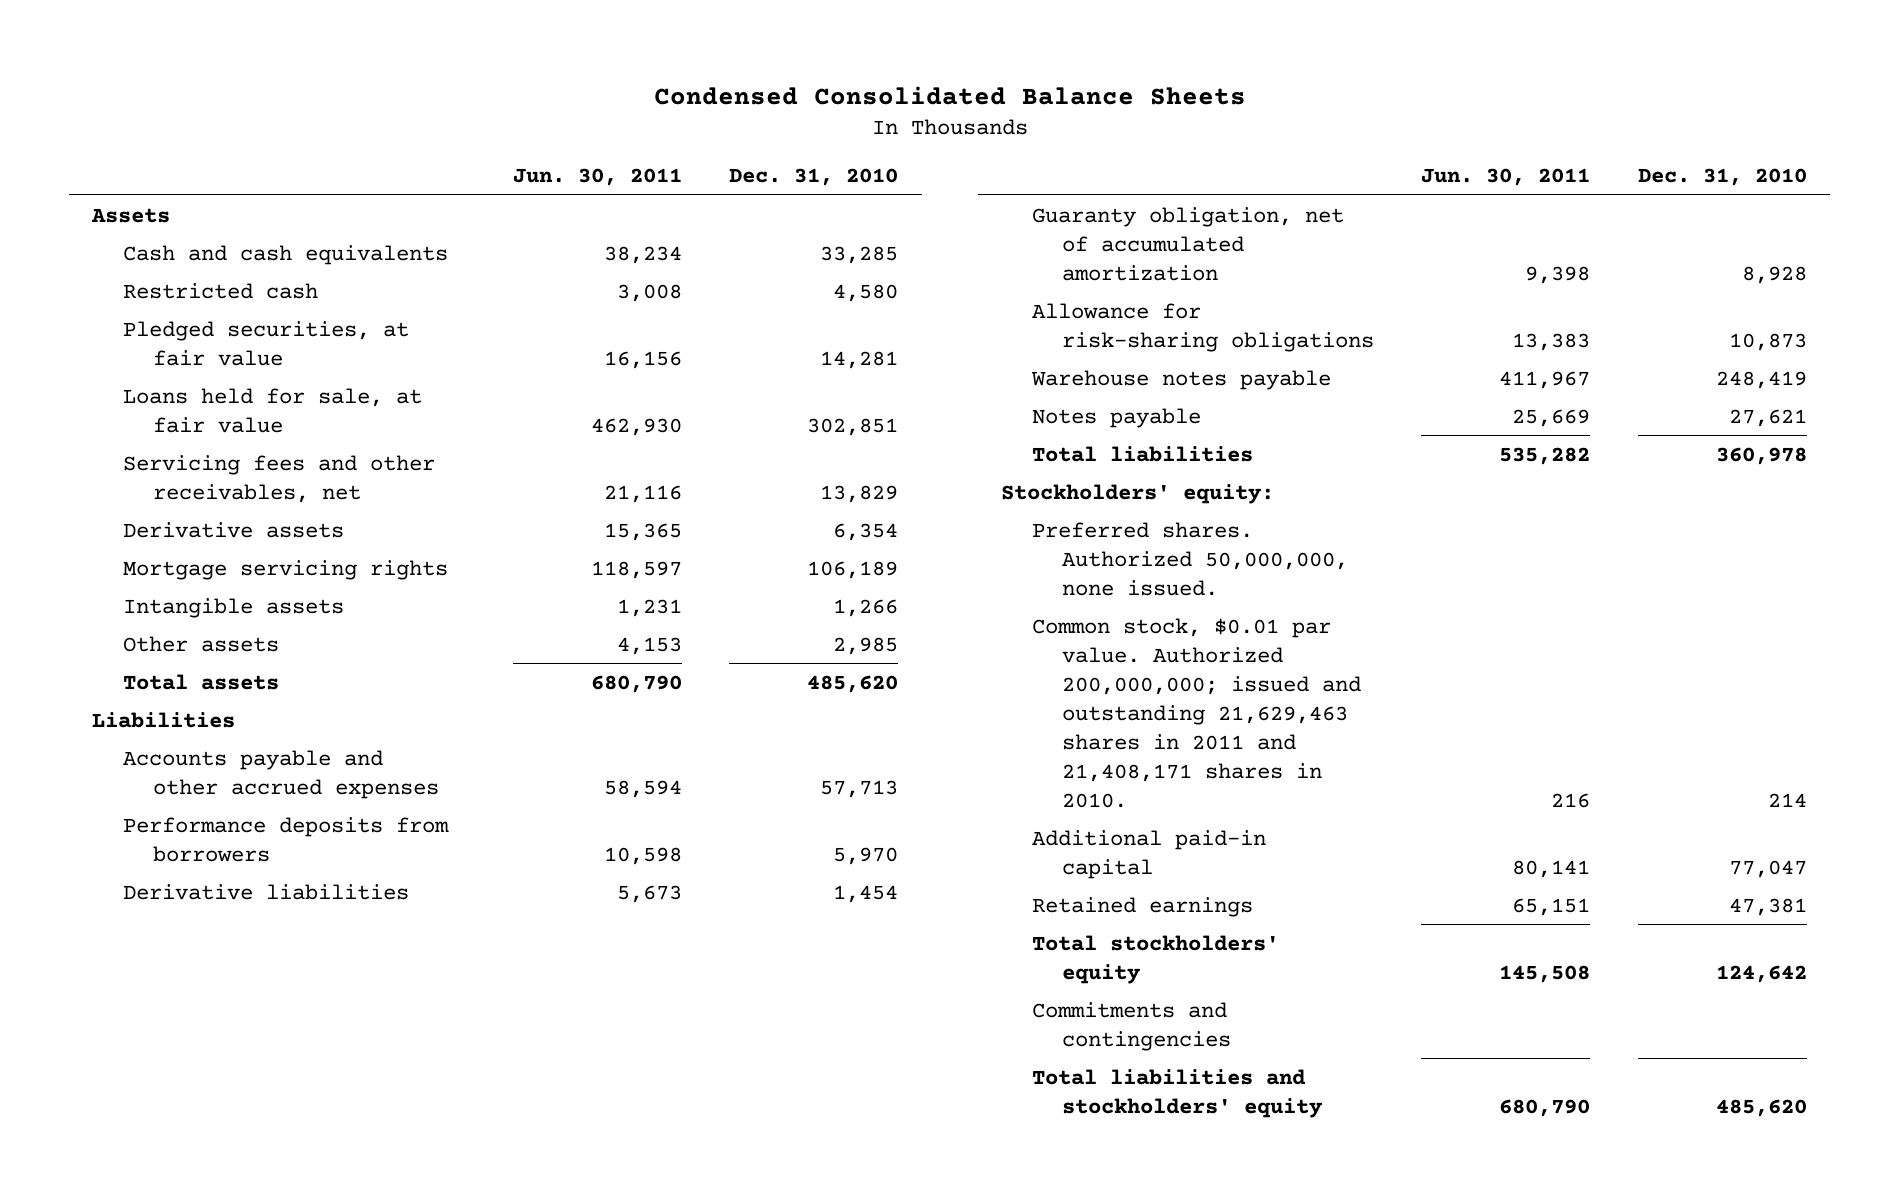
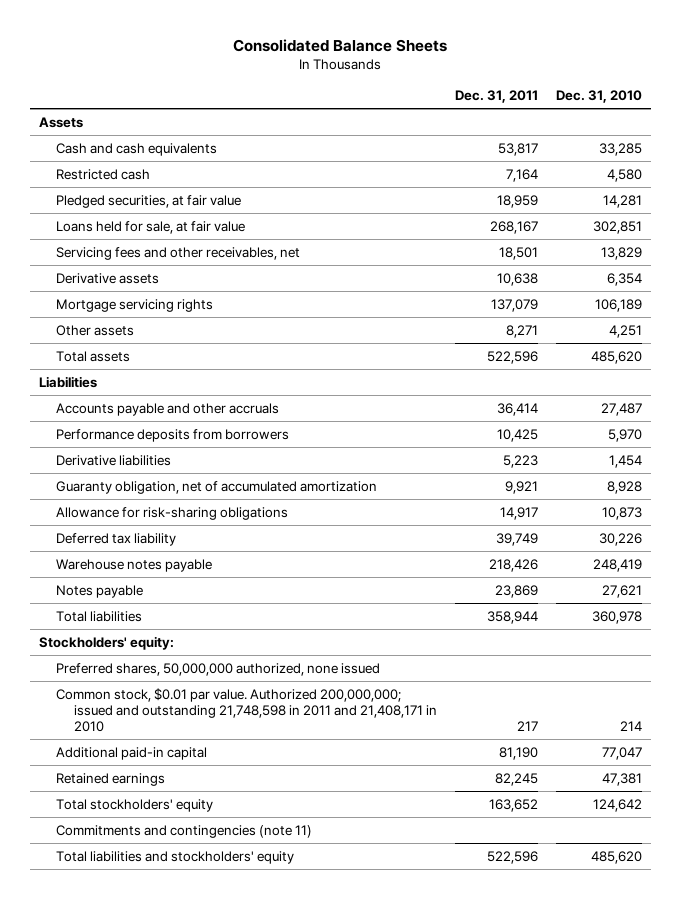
- Condensed Consolidated Balance Sheets
+ Consolidated Balance Sheets
- | Jun. 30, 2011 | Dec. 31, 2010
+ | Dec. 31, 2011 | Dec. 31, 2010
- Intangible assets | 1,231 | 1,266
- Other assets | 4,153 | 2,985
+ Other assets | 8,271 | 4,251
- Accounts payable and other accrued expenses | 58,594 | 57,713
+ Accounts payable and other accruals | 36,414 | 27,487
+ Deferred tax liability | 39,749 | 30,226
- Preferred shares. Authorized 50,000,000, none issued.
- Common stock, $0.01 par value. Authorized 200,000,000; issued and outstanding 21,629,463 shares in 2011 and 21,408,171 shares in 2010. | 216 | 214
+ Preferred shares, 50,000,000 authorized, none issued
+ Common stock, $0.01 par value. Authorized 200,000,000; issued and outstanding 21,748,598 in 2011 and 21,408,171 in 2010 | 217 | 214
- Commitments and contingencies
+ Commitments and contingencies (note 11)

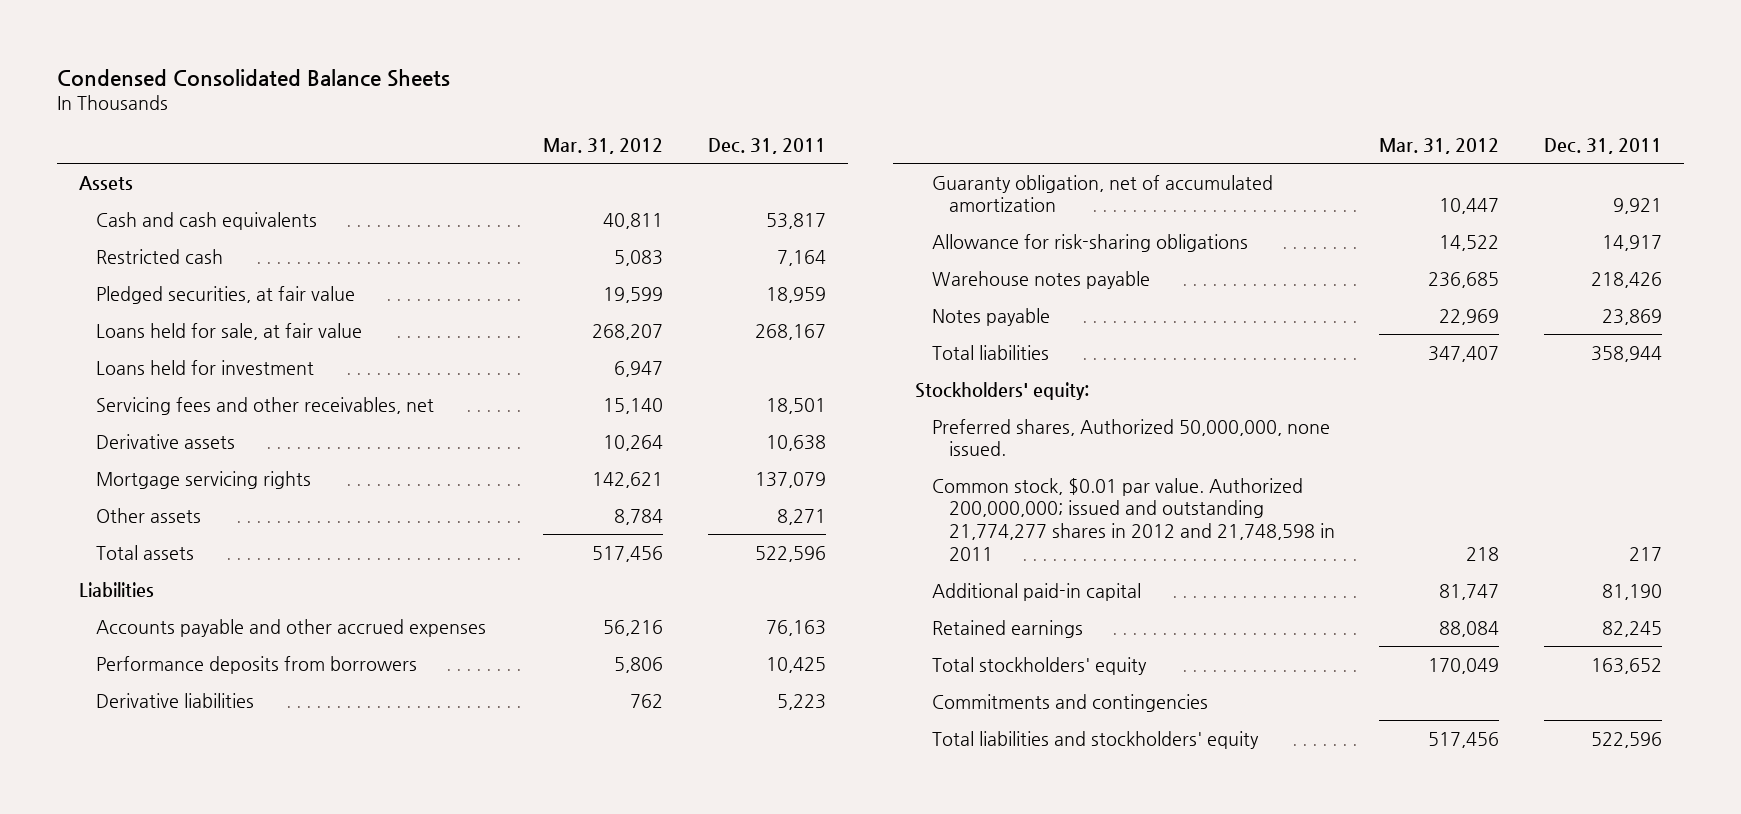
- Consolidated Balance Sheets
+ Condensed Consolidated Balance Sheets
- | Dec. 31, 2011 | Dec. 31, 2010
+ | Mar. 31, 2012 | Dec. 31, 2011
+ Loans held for investment | 6,947 |
- Accounts payable and other accruals | 36,414 | 27,487
+ Accounts payable and other accrued expenses | 56,216 | 76,163
- Deferred tax liability | 39,749 | 30,226
- Preferred shares, 50,000,000 authorized, none issued
- Common stock, $0.01 par value. Authorized 200,000,000; issued and outstanding 21,748,598 in 2011 and 21,408,171 in 2010 | 217 | 214
+ Preferred shares, Authorized 50,000,000, none issued.
+ Common stock, $0.01 par value. Authorized 200,000,000; issued and outstanding 21,774,277 shares in 2012 and 21,748,598 in 2011 | 218 | 217
- Commitments and contingencies (note 11)
+ Commitments and contingencies

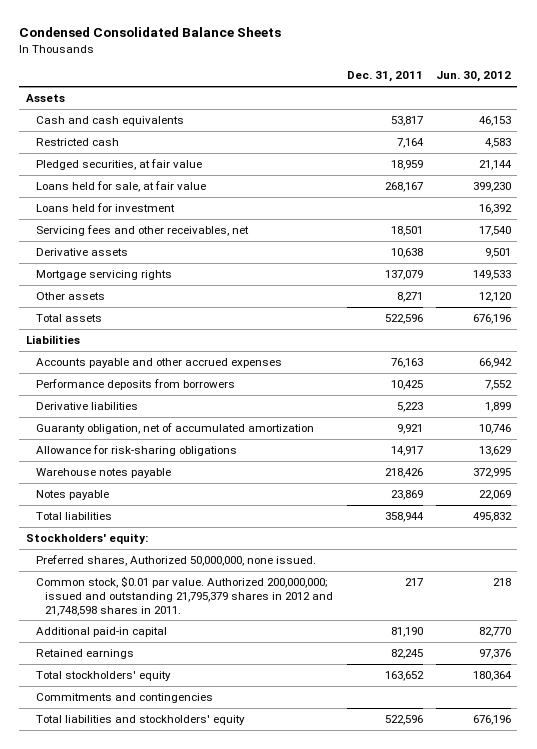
- | Mar. 31, 2012 | Dec. 31, 2011
+ | Dec. 31, 2011 | Jun. 30, 2012
- Common stock, $0.01 par value. Authorized 200,000,000; issued and outstanding 21,774,277 shares in 2012 and 21,748,598 in 2011 | 218 | 217
+ Common stock, $0.01 par value. Authorized 200,000,000; issued and outstanding 21,795,379 shares in 2012 and 21,748,598 shares in 2011. | 217 | 218

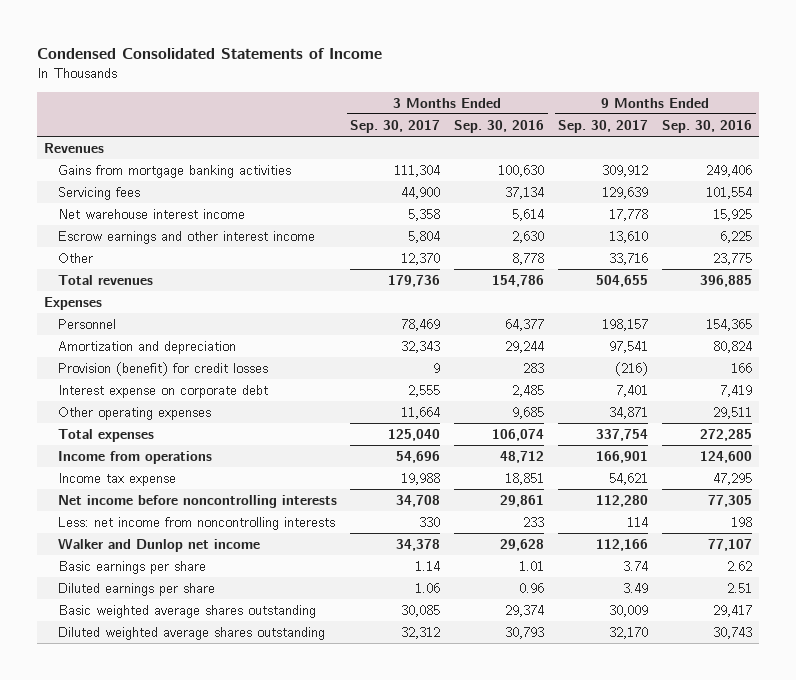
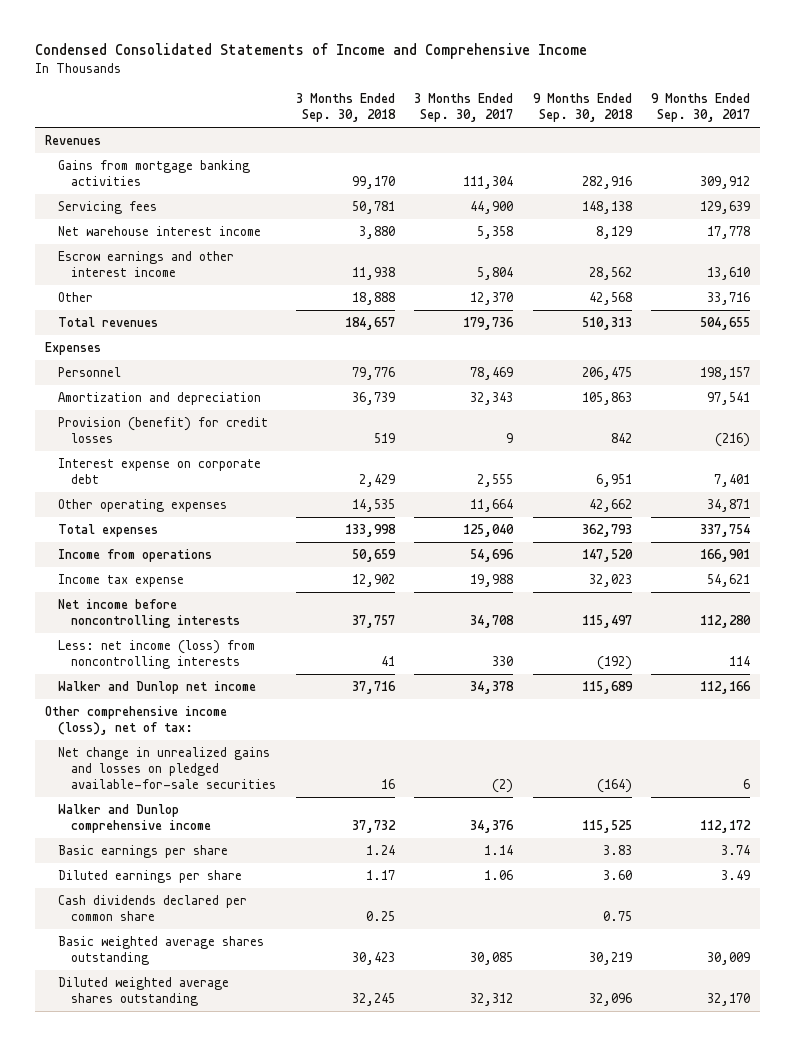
- Condensed Consolidated Statements of Income
+ Condensed Consolidated Statements of Income and Comprehensive Income
- | 3 Months Ended Sep. 30, 2017 | 3 Months Ended Sep. 30, 2016 | 9 Months Ended Sep. 30, 2017 | 9 Months Ended Sep. 30, 2016
+ | 3 Months Ended Sep. 30, 2018 | 3 Months Ended Sep. 30, 2017 | 9 Months Ended Sep. 30, 2018 | 9 Months Ended Sep. 30, 2017
- Less: net income from noncontrolling interests | 330 | 233 | 114 | 198
+ Less: net income (loss) from noncontrolling interests | 41 | 330 | (192) | 114
+ Other comprehensive income (loss), net of tax:
+ Net change in unrealized gains and losses on pledged available-for-sale securities | 16 | (2) | (164) | 6
+ Walker and Dunlop comprehensive income | 37,732 | 34,376 | 115,525 | 112,172
+ Cash dividends declared per common share | 0.25 | | 0.75 |

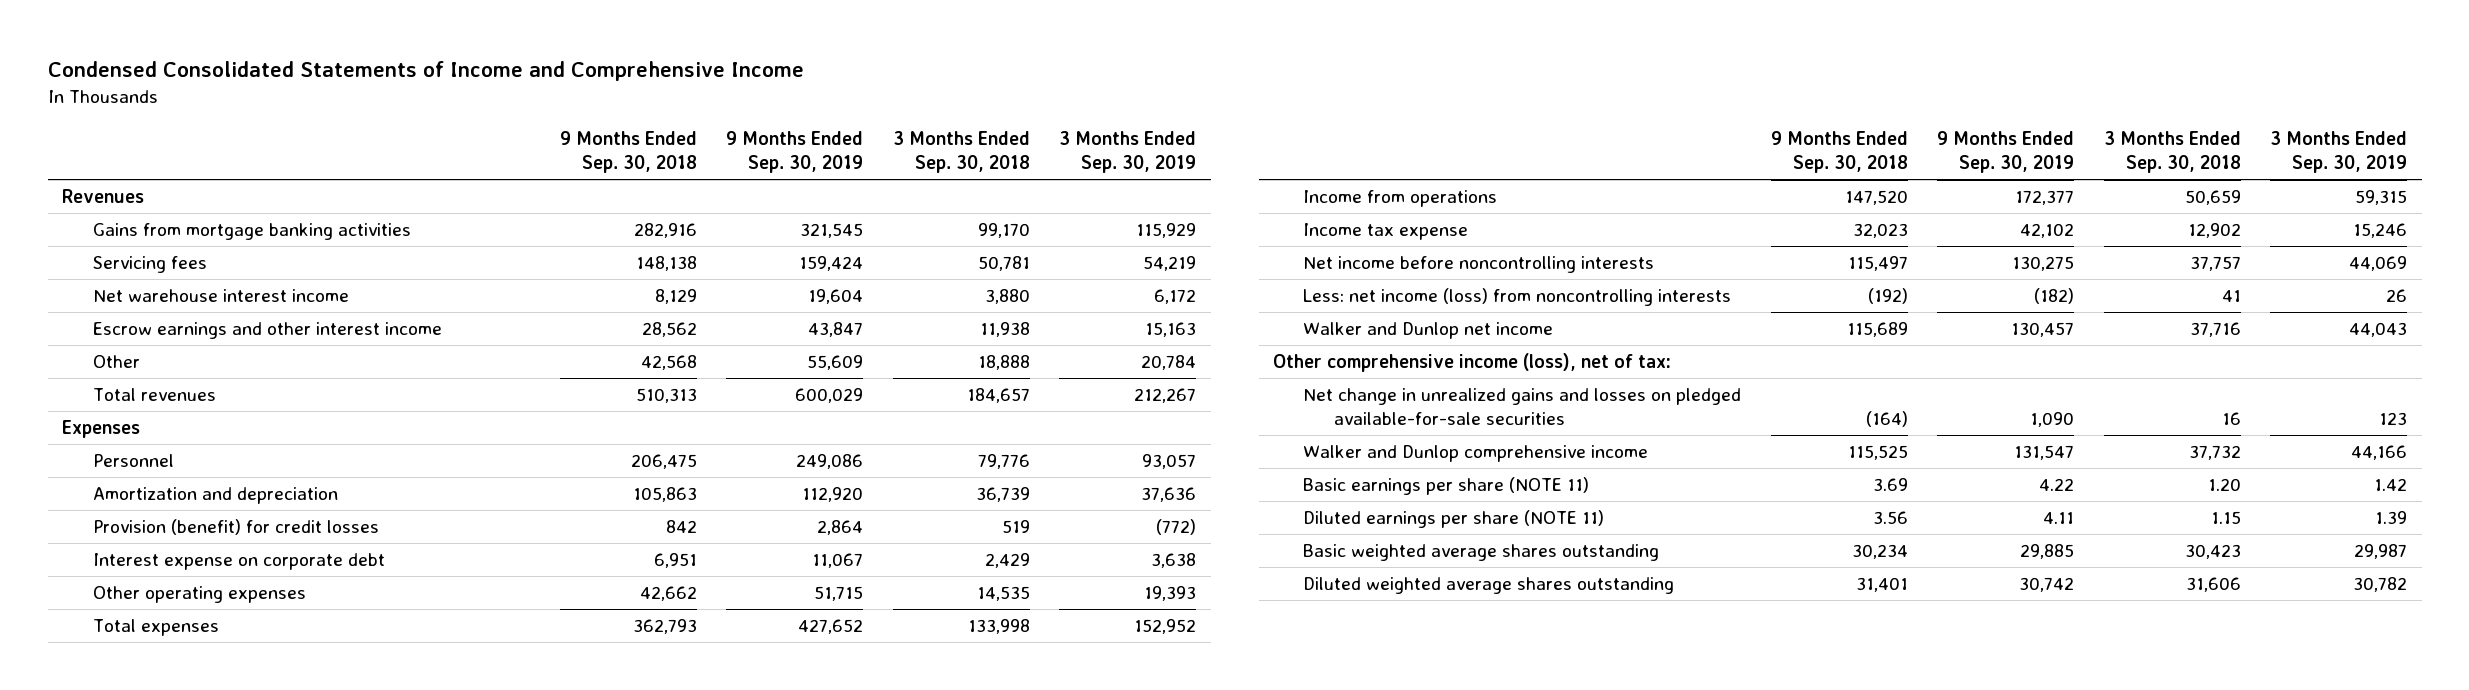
- | 3 Months Ended Sep. 30, 2018 | 3 Months Ended Sep. 30, 2017 | 9 Months Ended Sep. 30, 2018 | 9 Months Ended Sep. 30, 2017
+ | 9 Months Ended Sep. 30, 2018 | 9 Months Ended Sep. 30, 2019 | 3 Months Ended Sep. 30, 2018 | 3 Months Ended Sep. 30, 2019
- Basic earnings per share | 1.24 | 1.14 | 3.83 | 3.74
- Diluted earnings per share | 1.17 | 1.06 | 3.60 | 3.49
- Cash dividends declared per common share | 0.25 | | 0.75 |
- Basic weighted average shares outstanding | 30,423 | 30,085 | 30,219 | 30,009
- Diluted weighted average shares outstanding | 32,245 | 32,312 | 32,096 | 32,170
+ Basic earnings per share (NOTE 11) | 3.69 | 4.22 | 1.20 | 1.42
+ Diluted earnings per share (NOTE 11) | 3.56 | 4.11 | 1.15 | 1.39
+ Basic weighted average shares outstanding | 30,234 | 29,885 | 30,423 | 29,987
+ Diluted weighted average shares outstanding | 31,401 | 30,742 | 31,606 | 30,782

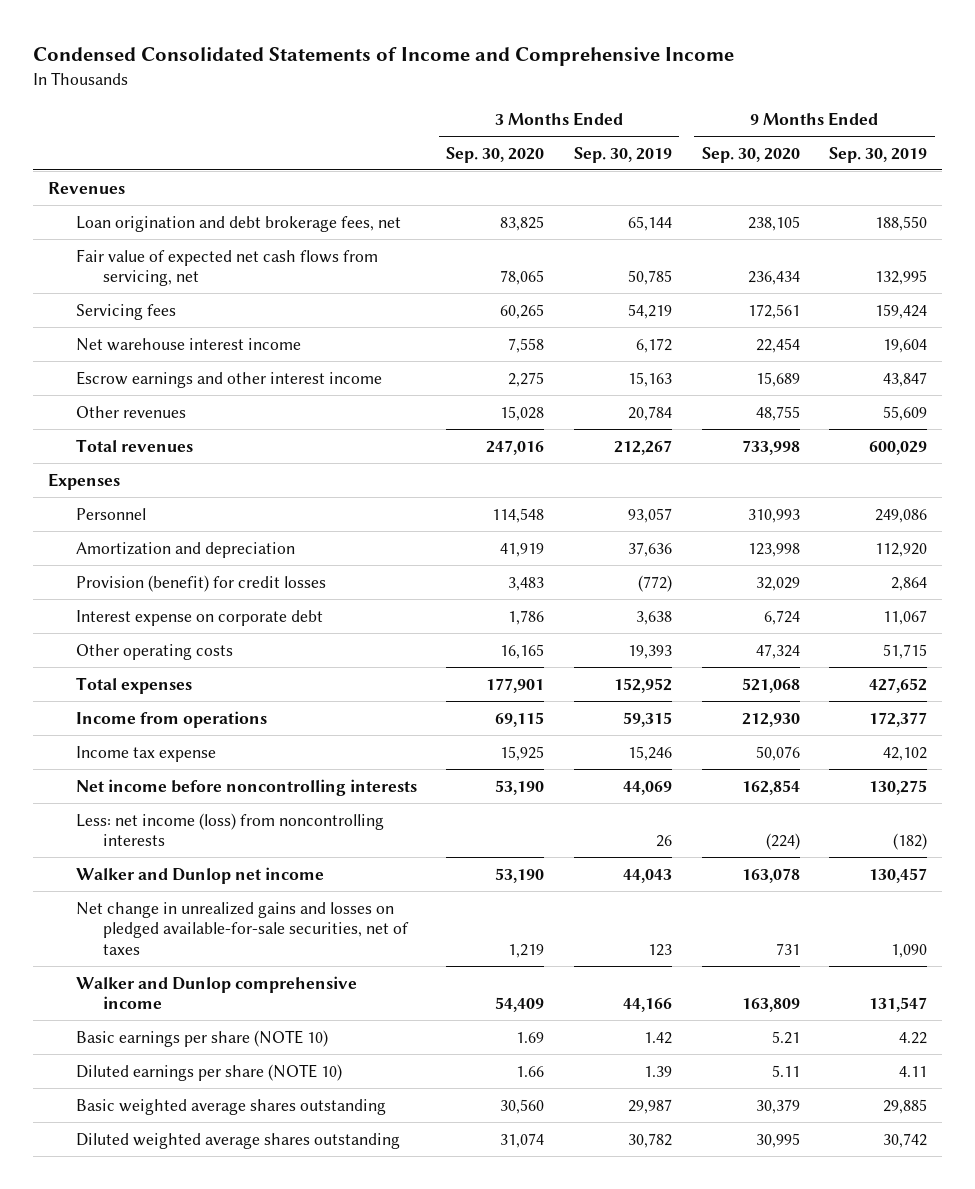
- | 9 Months Ended Sep. 30, 2018 | 9 Months Ended Sep. 30, 2019 | 3 Months Ended Sep. 30, 2018 | 3 Months Ended Sep. 30, 2019
+ | 3 Months Ended Sep. 30, 2020 | 3 Months Ended Sep. 30, 2019 | 9 Months Ended Sep. 30, 2020 | 9 Months Ended Sep. 30, 2019
- Gains from mortgage banking activities | 282,916 | 321,545 | 99,170 | 115,929
+ Loan origination and debt brokerage fees, net | 83,825 | 65,144 | 238,105 | 188,550
+ Fair value of expected net cash flows from servicing, net | 78,065 | 50,785 | 236,434 | 132,995
- Other | 42,568 | 55,609 | 18,888 | 20,784
+ Other revenues | 15,028 | 20,784 | 48,755 | 55,609
- Other operating expenses | 42,662 | 51,715 | 14,535 | 19,393
+ Other operating costs | 16,165 | 19,393 | 47,324 | 51,715
- Other comprehensive income (loss), net of tax:
- Net change in unrealized gains and losses on pledged available-for-sale securities | (164) | 1,090 | 16 | 123
+ Net change in unrealized gains and losses on pledged available-for-sale securities, net of taxes | 1,219 | 123 | 731 | 1,090
- Basic earnings per share (NOTE 11) | 3.69 | 4.22 | 1.20 | 1.42
- Diluted earnings per share (NOTE 11) | 3.56 | 4.11 | 1.15 | 1.39
+ Basic earnings per share (NOTE 10) | 1.69 | 1.42 | 5.21 | 4.22
+ Diluted earnings per share (NOTE 10) | 1.66 | 1.39 | 5.11 | 4.11

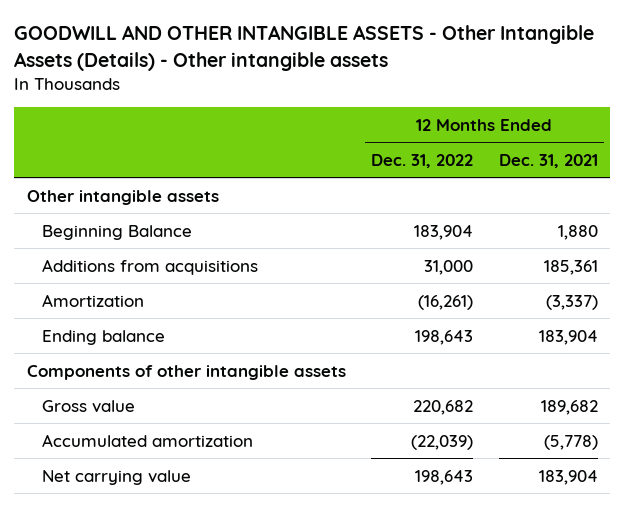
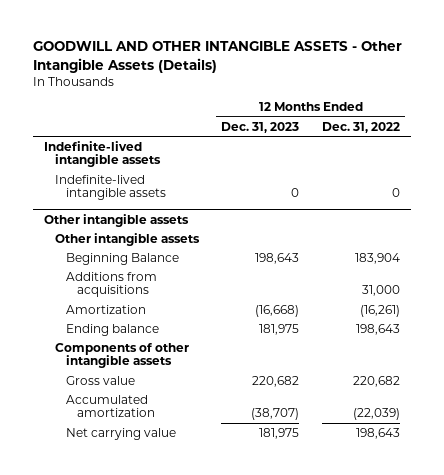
- GOODWILL AND OTHER INTANGIBLE ASSETS - Other Intangible Assets (Details) - Other intangible assets
+ GOODWILL AND OTHER INTANGIBLE ASSETS - Other Intangible Assets (Details)
- | 12 Months Ended Dec. 31, 2022 | 12 Months Ended Dec. 31, 2021
+ | 12 Months Ended Dec. 31, 2023 | 12 Months Ended Dec. 31, 2022
+ Indefinite-lived intangible assets
+ Indefinite-lived intangible assets | 0 | 0
+ Other intangible assets

